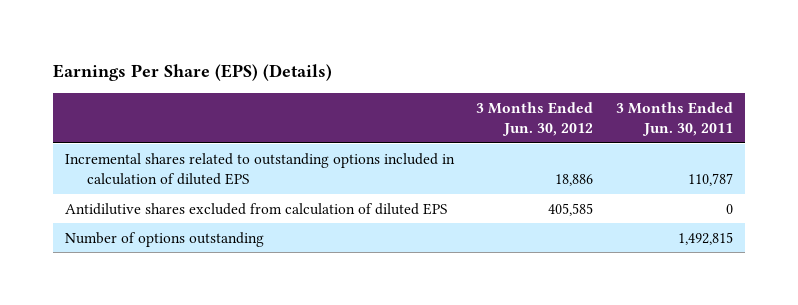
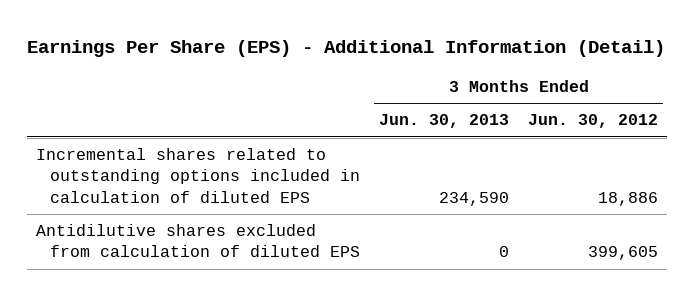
- Earnings Per Share (EPS) (Details)
+ Earnings Per Share (EPS) - Additional Information (Detail)
- | 3 Months Ended Jun. 30, 2012 | 3 Months Ended Jun. 30, 2011
+ | 3 Months Ended Jun. 30, 2013 | 3 Months Ended Jun. 30, 2012
- Antidilutive shares excluded from calculation of diluted EPS | 405,585 | 0
- Number of options outstanding | | 1,492,815
+ Antidilutive shares excluded from calculation of diluted EPS | 0 | 399,605

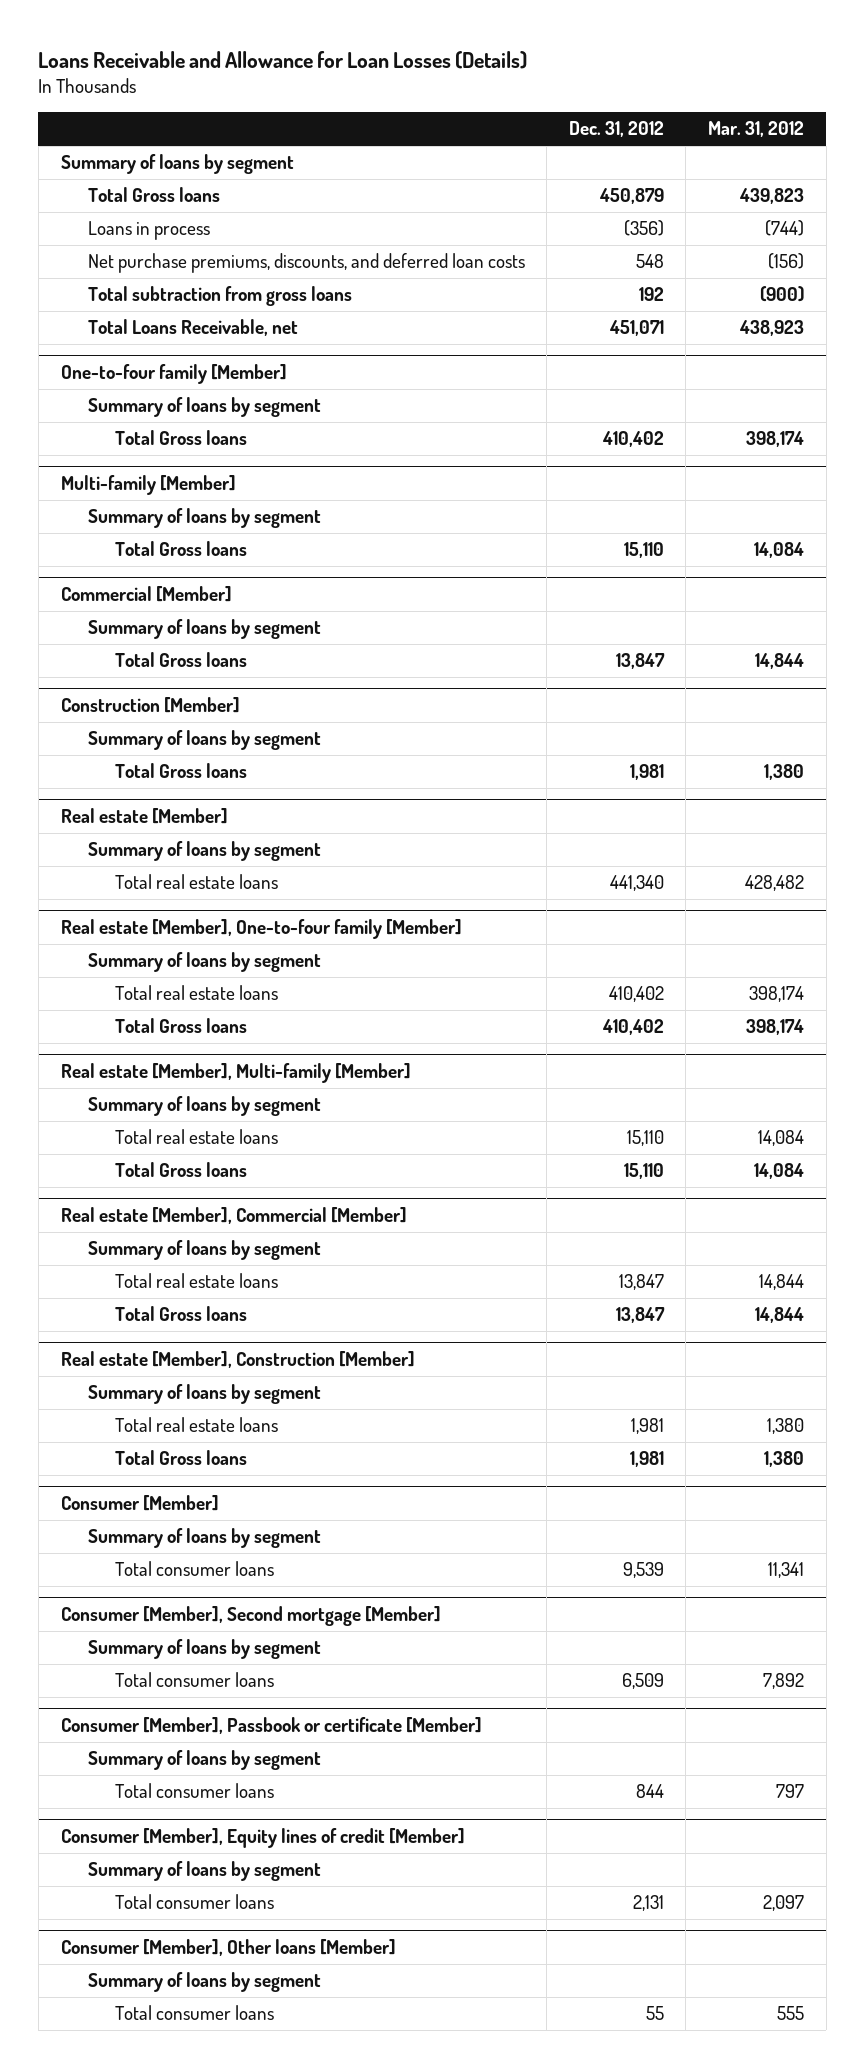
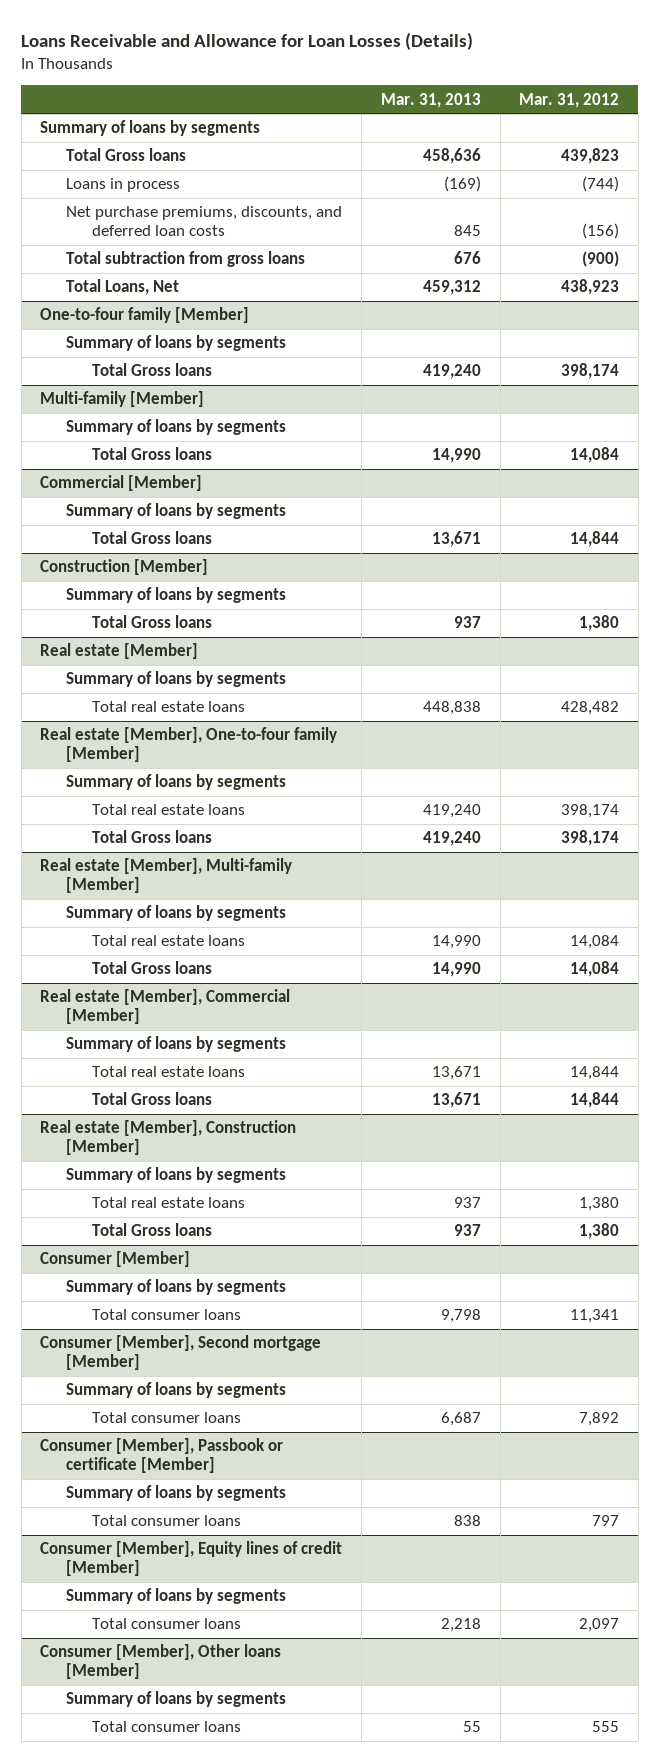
- | Dec. 31, 2012 | Mar. 31, 2012
+ | Mar. 31, 2013 | Mar. 31, 2012
- Summary of loans by segment
+ Summary of loans by segments
- Total Loans Receivable, net | 451,071 | 438,923
+ Total Loans, Net | 459,312 | 438,923
@ One-to-four family [Member]
- Summary of loans by segment
+ Summary of loans by segments
@ Multi-family [Member]
- Summary of loans by segment
+ Summary of loans by segments
@ Commercial [Member]
- Summary of loans by segment
+ Summary of loans by segments
@ Construction [Member]
- Summary of loans by segment
+ Summary of loans by segments
@ Real estate [Member]
- Summary of loans by segment
+ Summary of loans by segments
@ Real estate [Member], One-to-four family [Member]
- Summary of loans by segment
+ Summary of loans by segments
@ Real estate [Member], Multi-family [Member]
- Summary of loans by segment
+ Summary of loans by segments
@ Real estate [Member], Commercial [Member]
- Summary of loans by segment
+ Summary of loans by segments
@ Real estate [Member], Construction [Member]
- Summary of loans by segment
+ Summary of loans by segments
@ Consumer [Member]
- Summary of loans by segment
+ Summary of loans by segments
@ Consumer [Member], Second mortgage [Member]
- Summary of loans by segment
+ Summary of loans by segments
@ Consumer [Member], Passbook or certificate [Member]
- Summary of loans by segment
+ Summary of loans by segments
@ Consumer [Member], Equity lines of credit [Member]
- Summary of loans by segment
+ Summary of loans by segments
@ Consumer [Member], Other loans [Member]
- Summary of loans by segment
+ Summary of loans by segments

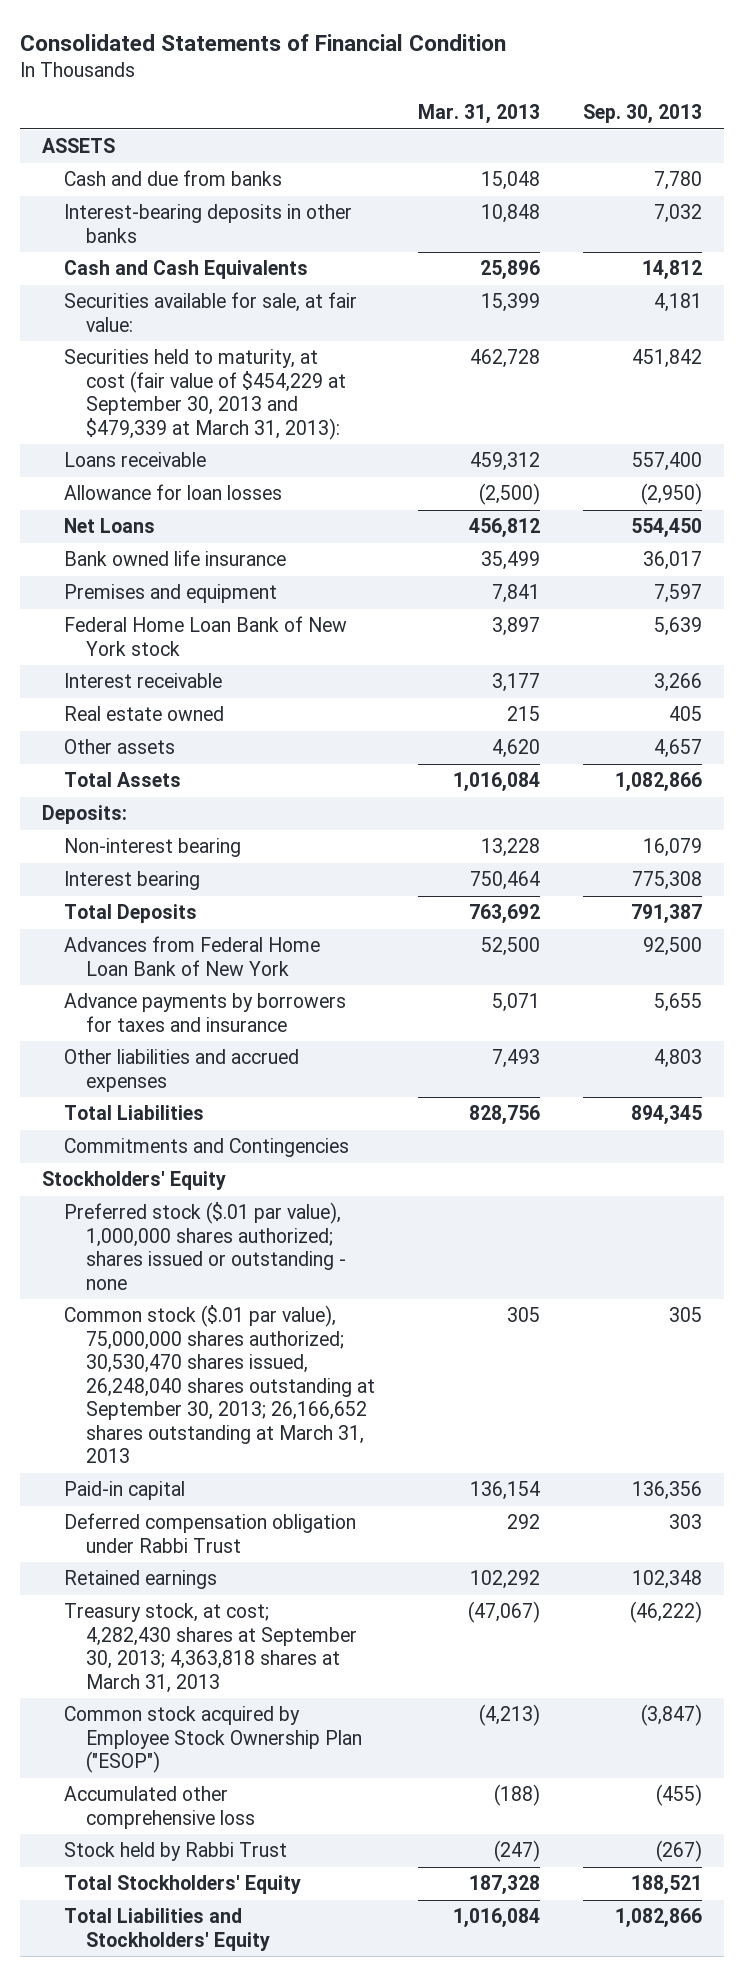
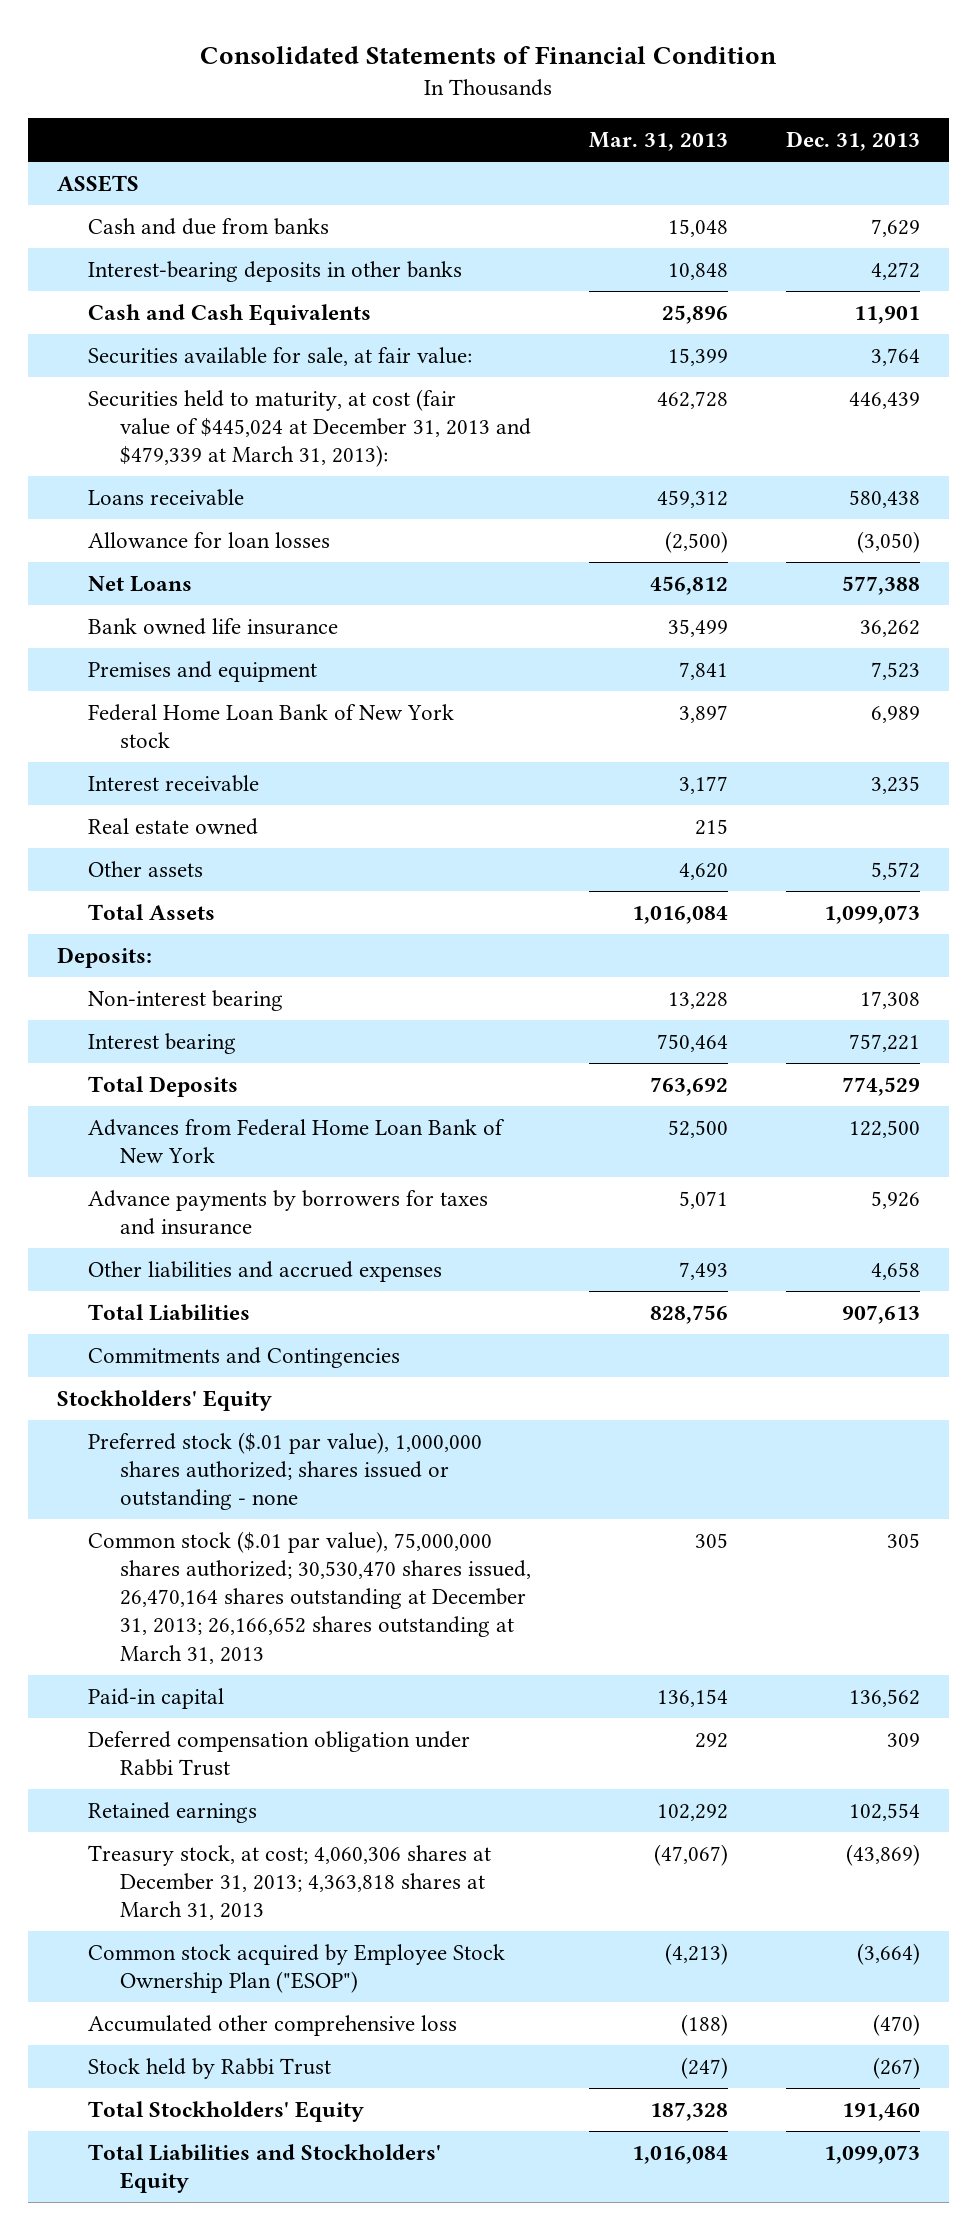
- | Mar. 31, 2013 | Sep. 30, 2013
+ | Mar. 31, 2013 | Dec. 31, 2013
- Securities held to maturity, at cost (fair value of $454,229 at September 30, 2013 and $479,339 at March 31, 2013): | 462,728 | 451,842
+ Securities held to maturity, at cost (fair value of $445,024 at December 31, 2013 and $479,339 at March 31, 2013): | 462,728 | 446,439
- Common stock ($.01 par value), 75,000,000 shares authorized; 30,530,470 shares issued, 26,248,040 shares outstanding at September 30, 2013; 26,166,652 shares outstanding at March 31, 2013 | 305 | 305
+ Common stock ($.01 par value), 75,000,000 shares authorized; 30,530,470 shares issued, 26,470,164 shares outstanding at December 31, 2013; 26,166,652 shares outstanding at March 31, 2013 | 305 | 305
- Treasury stock, at cost; 4,282,430 shares at September 30, 2013; 4,363,818 shares at March 31, 2013 | (47,067) | (46,222)
+ Treasury stock, at cost; 4,060,306 shares at December 31, 2013; 4,363,818 shares at March 31, 2013 | (47,067) | (43,869)

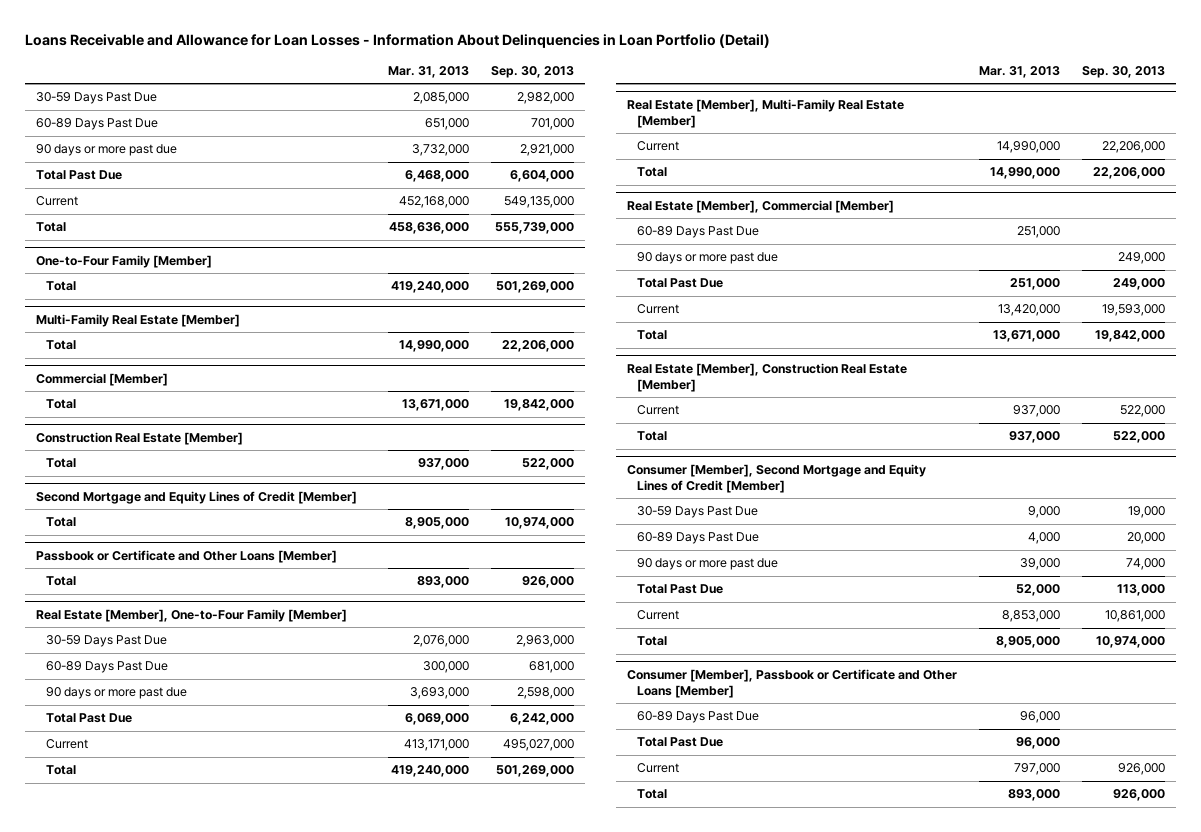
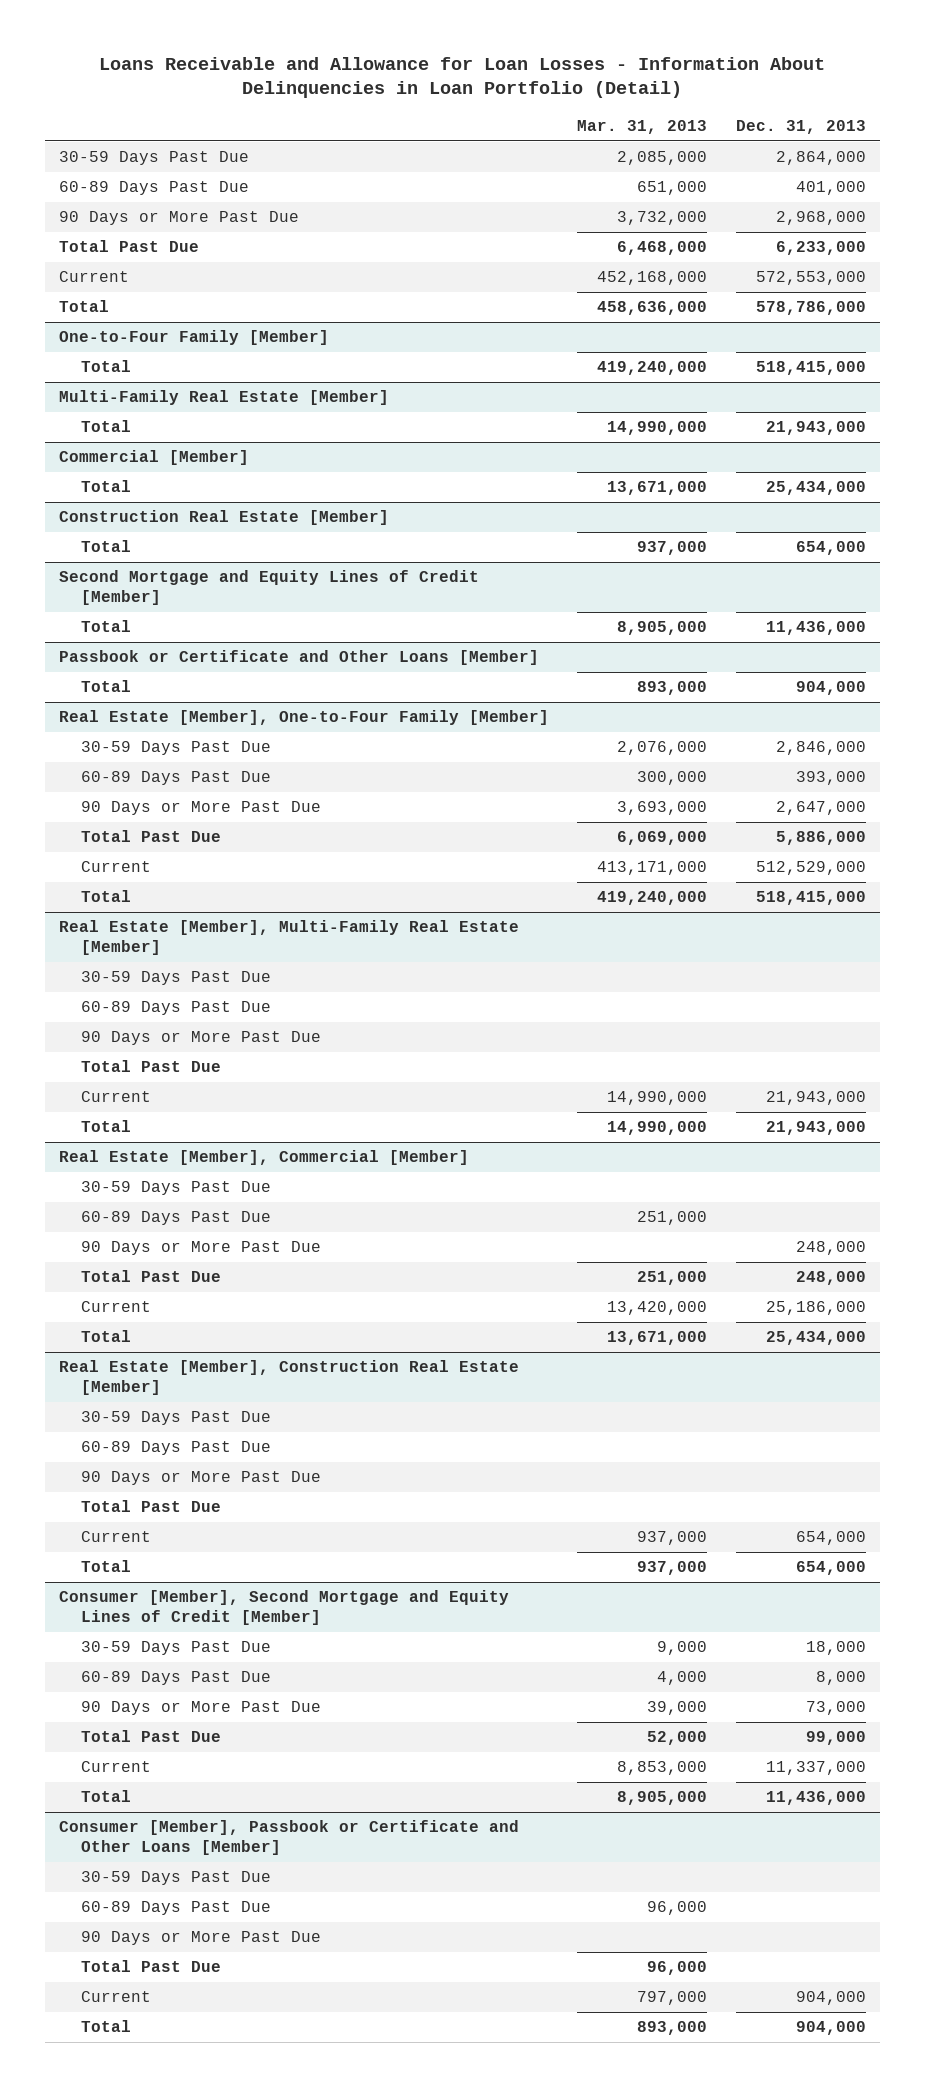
- | Mar. 31, 2013 | Sep. 30, 2013
+ | Mar. 31, 2013 | Dec. 31, 2013
- 90 days or more past due | 3,732,000 | 2,921,000
+ 90 Days or More Past Due | 3,732,000 | 2,968,000
@ Real Estate [Member], One-to-Four Family [Member]
- 90 days or more past due | 3,693,000 | 2,598,000
+ 90 Days or More Past Due | 3,693,000 | 2,647,000
@ Real Estate [Member], Multi-Family Real Estate [Member]
+ 30-59 Days Past Due
+ 60-89 Days Past Due
+ 90 Days or More Past Due
+ Total Past Due
@ Real Estate [Member], Commercial [Member]
+ 30-59 Days Past Due
- 90 days or more past due | | 249,000
+ 90 Days or More Past Due | | 248,000
@ Real Estate [Member], Construction Real Estate [Member]
+ 30-59 Days Past Due
+ 60-89 Days Past Due
+ 90 Days or More Past Due
+ Total Past Due
@ Consumer [Member], Second Mortgage and Equity Lines of Credit [Member]
- 90 days or more past due | 39,000 | 74,000
+ 90 Days or More Past Due | 39,000 | 73,000
@ Consumer [Member], Passbook or Certificate and Other Loans [Member]
+ 30-59 Days Past Due
+ 90 Days or More Past Due

